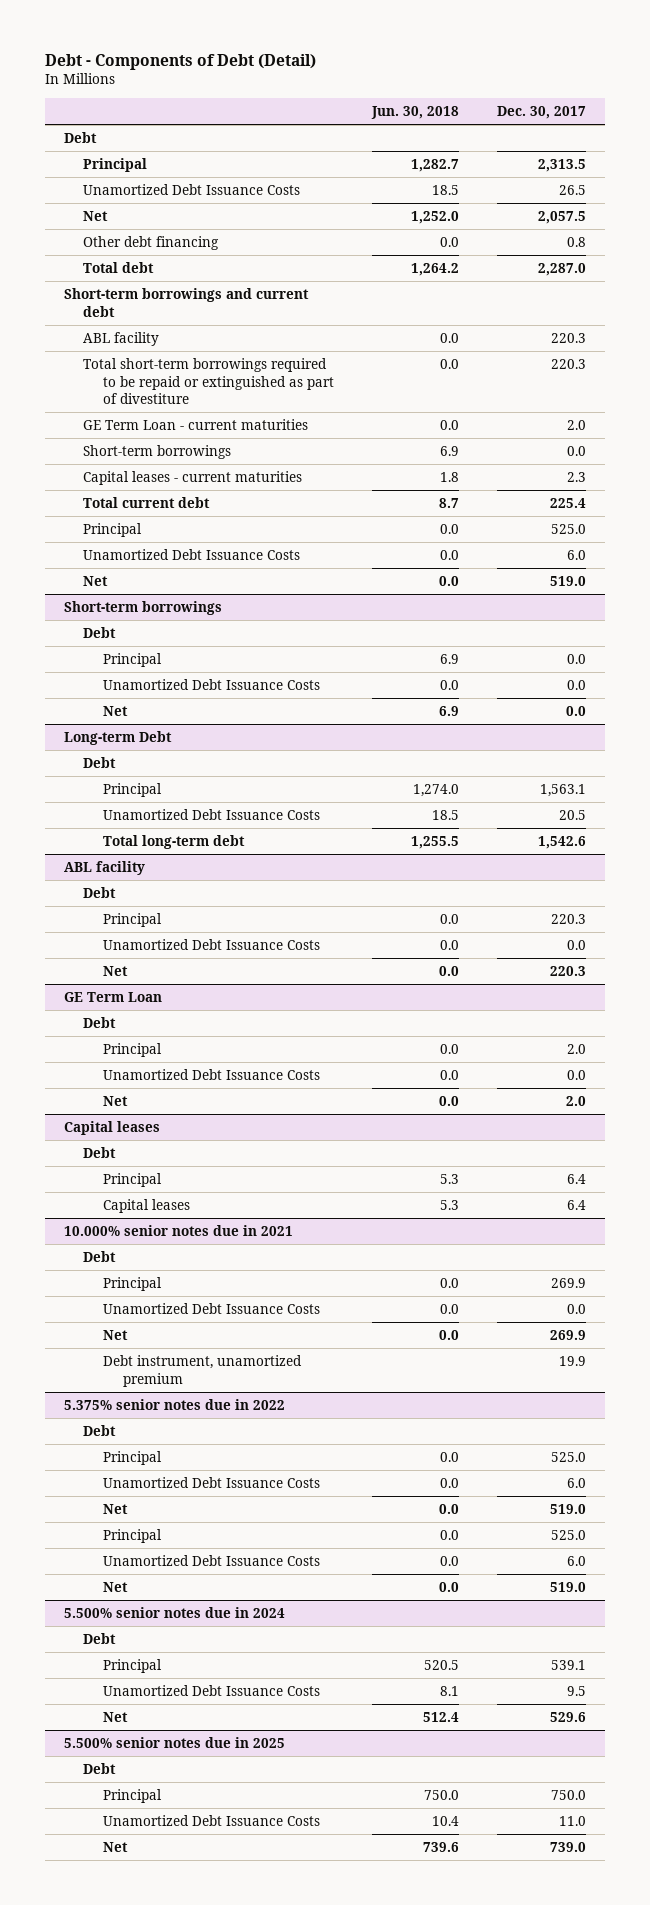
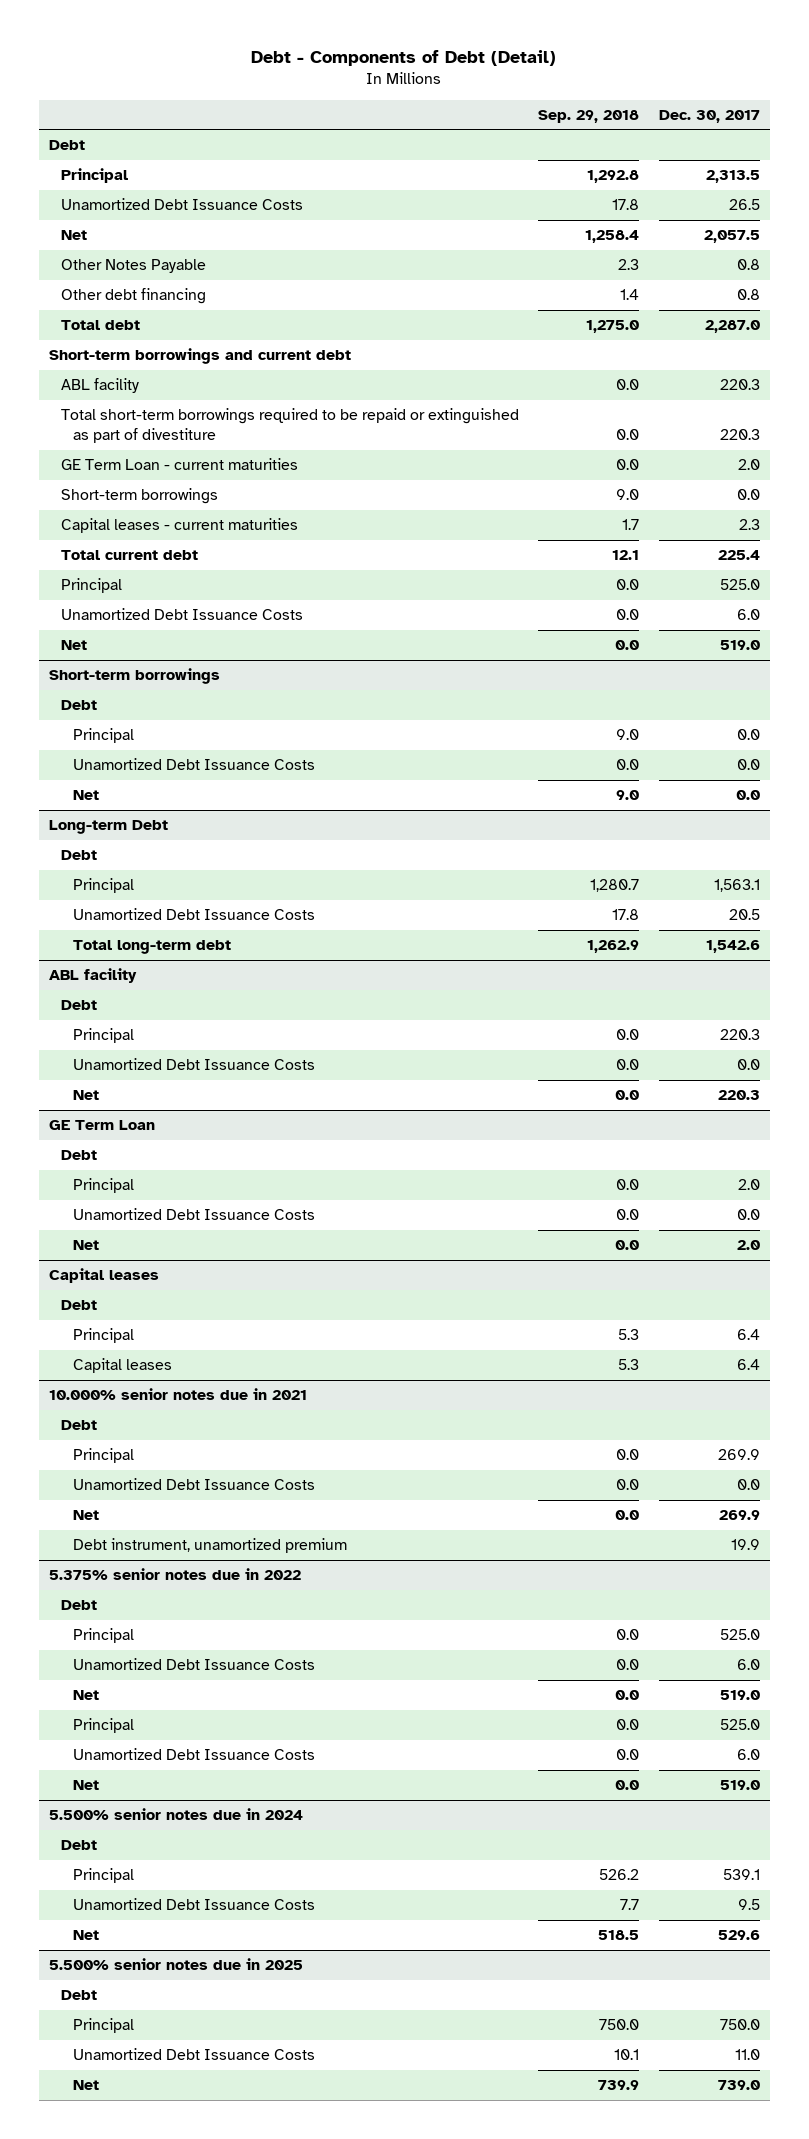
- | Jun. 30, 2018 | Dec. 30, 2017
+ | Sep. 29, 2018 | Dec. 30, 2017
+ Other Notes Payable | 2.3 | 0.8

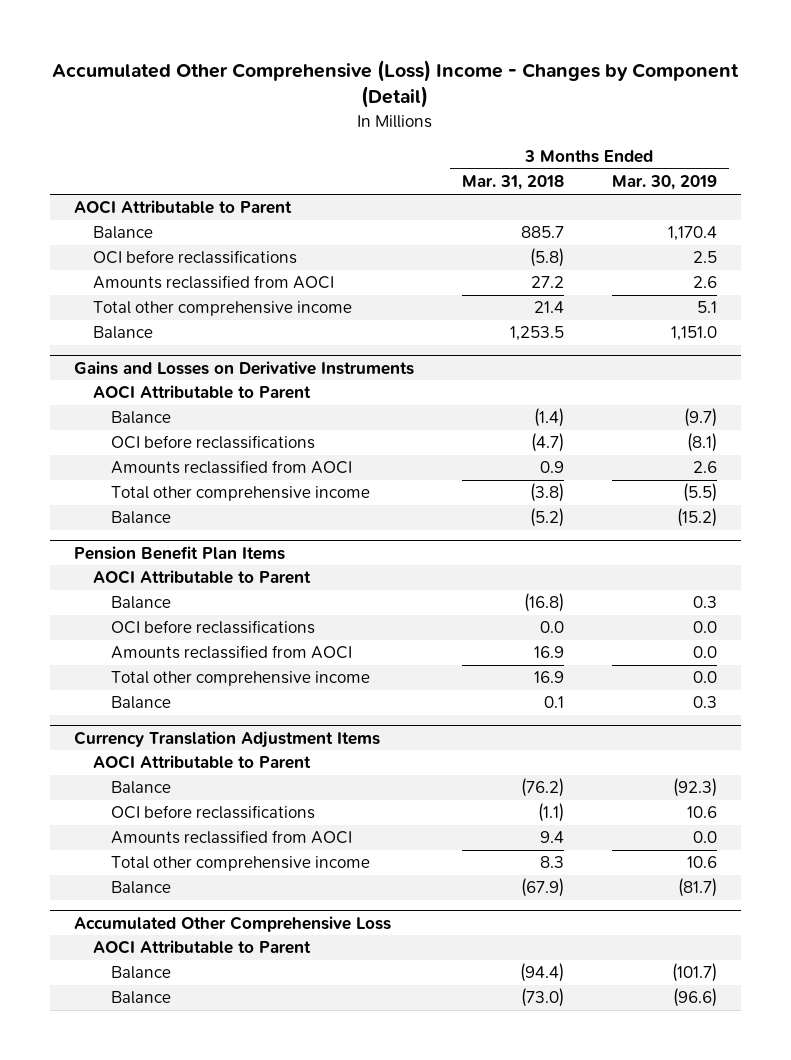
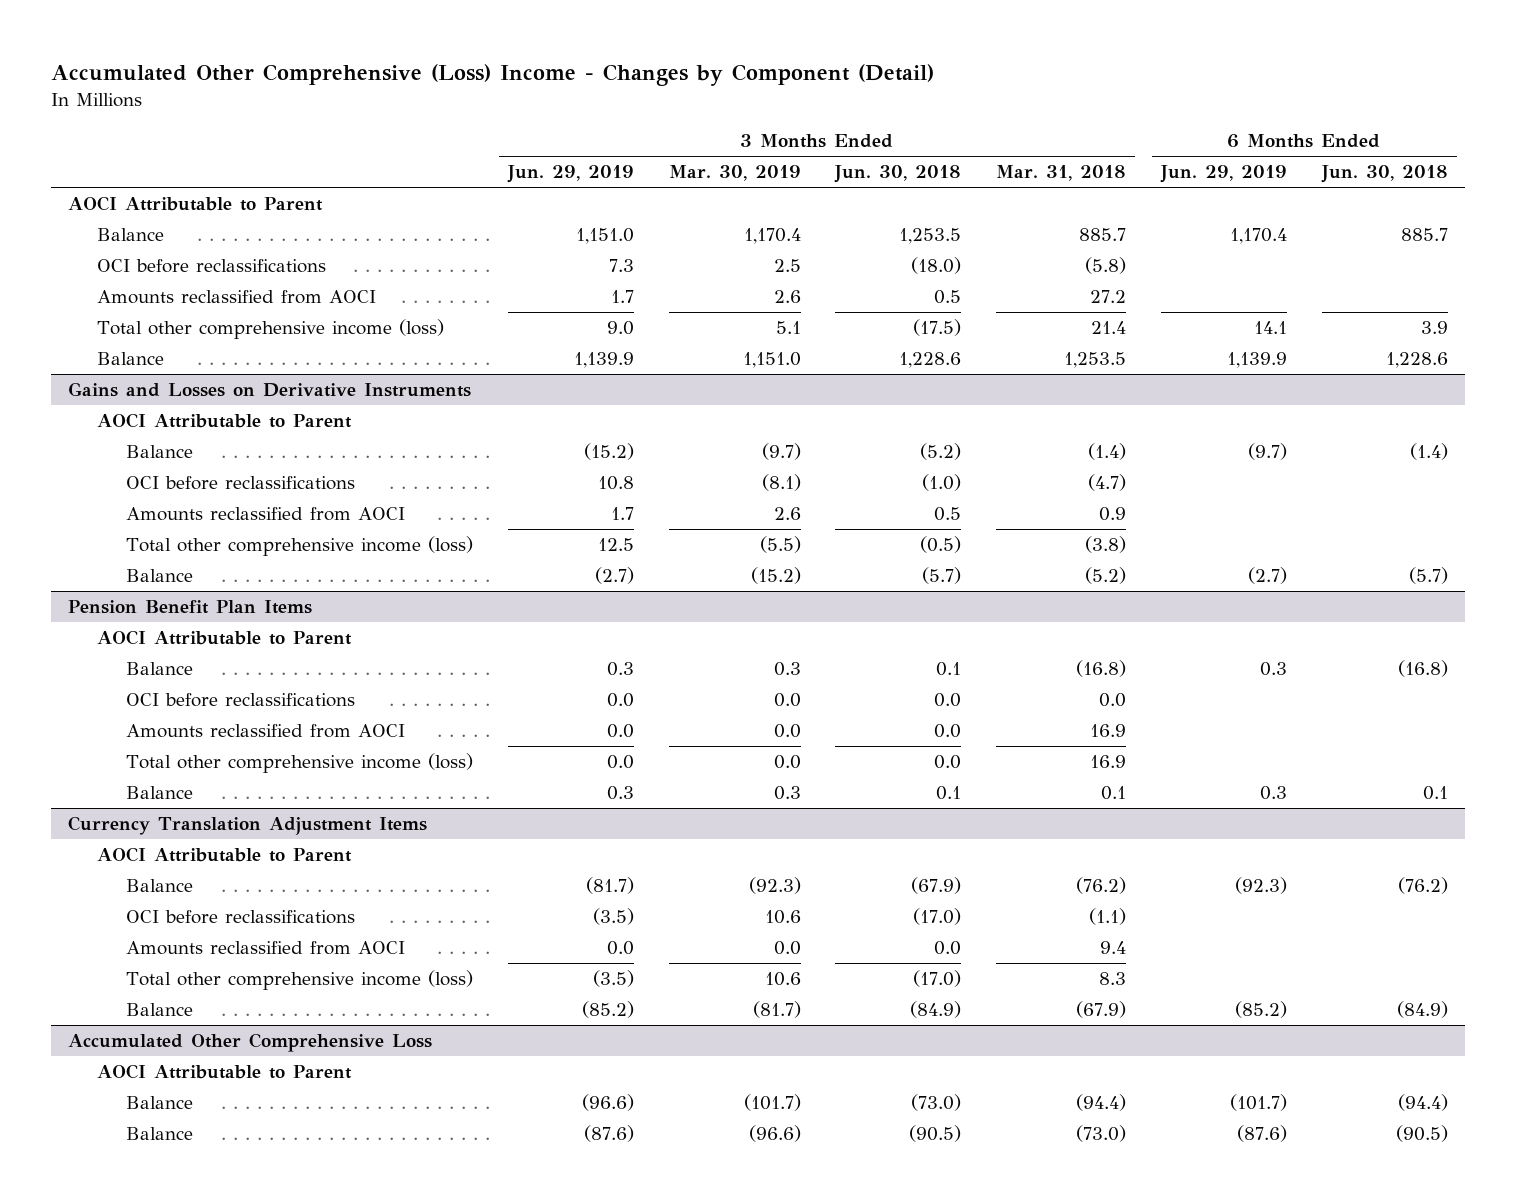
- | 3 Months Ended Mar. 31, 2018 | 3 Months Ended Mar. 30, 2019
+ | 3 Months Ended Jun. 29, 2019 | 3 Months Ended Mar. 30, 2019 | 3 Months Ended Jun. 30, 2018 | 3 Months Ended Mar. 31, 2018 | 6 Months Ended Jun. 29, 2019 | 6 Months Ended Jun. 30, 2018
- Total other comprehensive income | 21.4 | 5.1
+ Total other comprehensive income (loss) | 9.0 | 5.1 | (17.5) | 21.4 | 14.1 | 3.9
@ Gains and Losses on Derivative Instruments
- Total other comprehensive income | (3.8) | (5.5)
+ Total other comprehensive income (loss) | 12.5 | (5.5) | (0.5) | (3.8) | |
@ Pension Benefit Plan Items
- Total other comprehensive income | 16.9 | 0.0
+ Total other comprehensive income (loss) | 0.0 | 0.0 | 0.0 | 16.9 | |
@ Currency Translation Adjustment Items
- Total other comprehensive income | 8.3 | 10.6
+ Total other comprehensive income (loss) | (3.5) | 10.6 | (17.0) | 8.3 | |

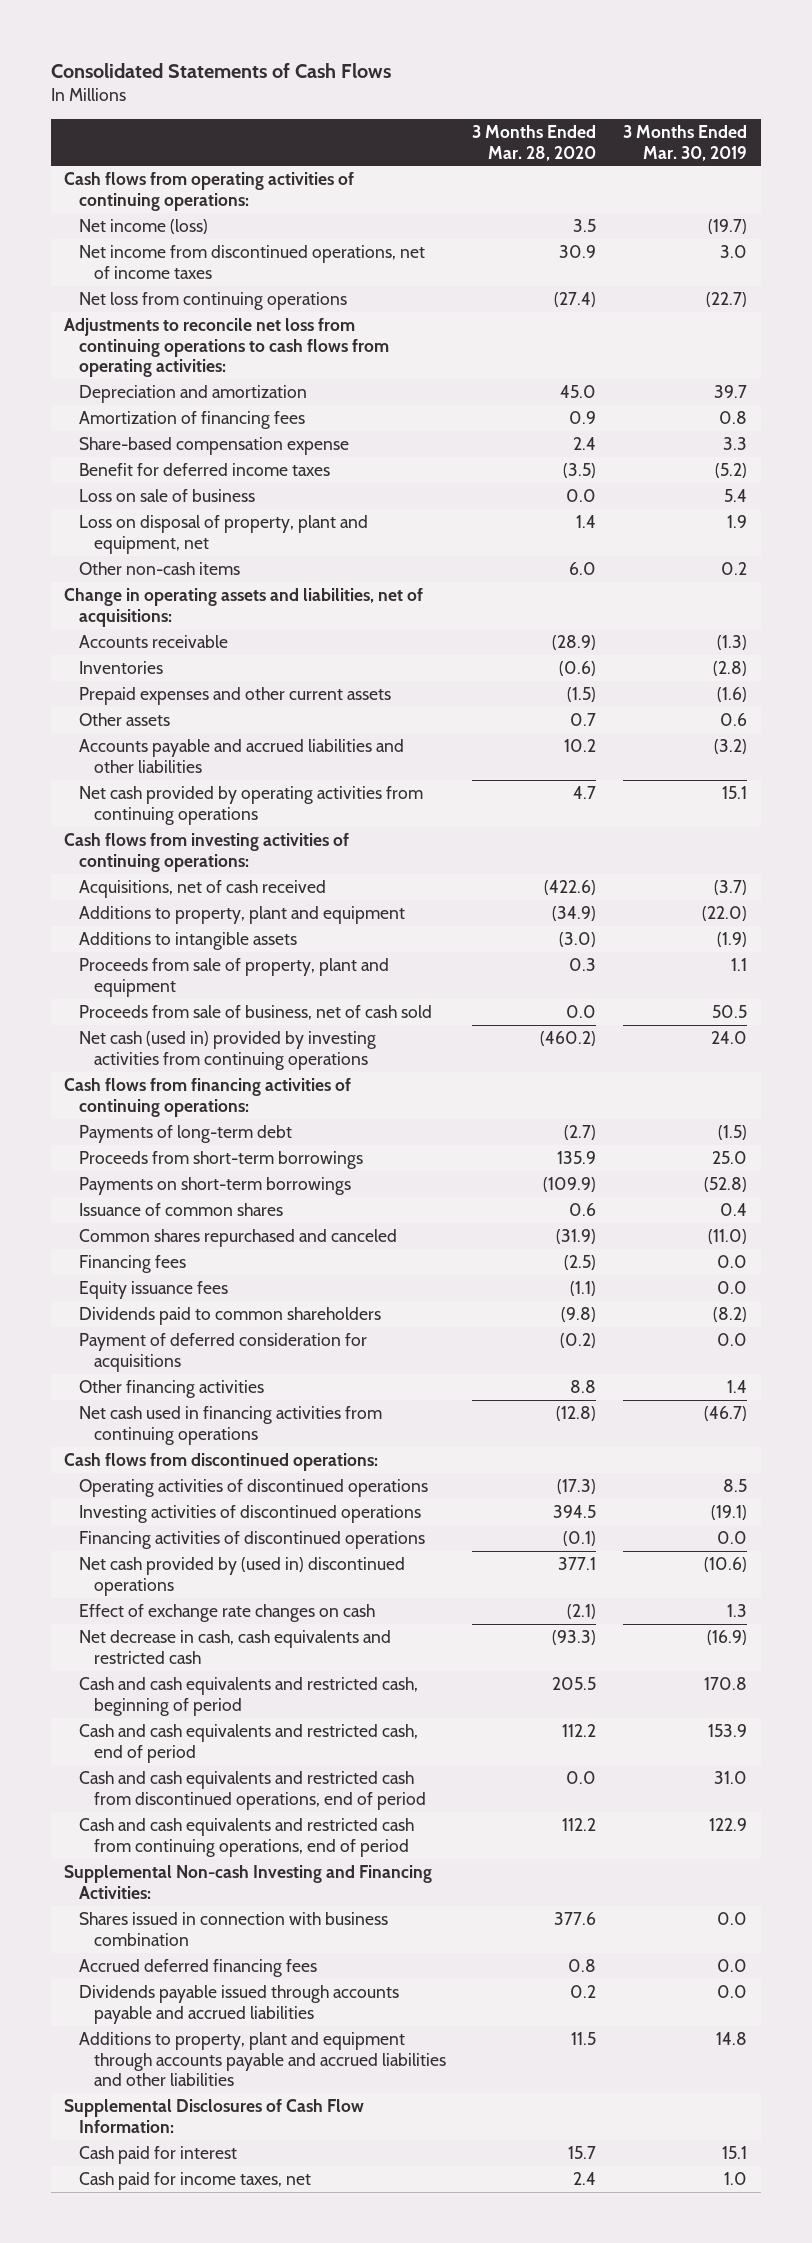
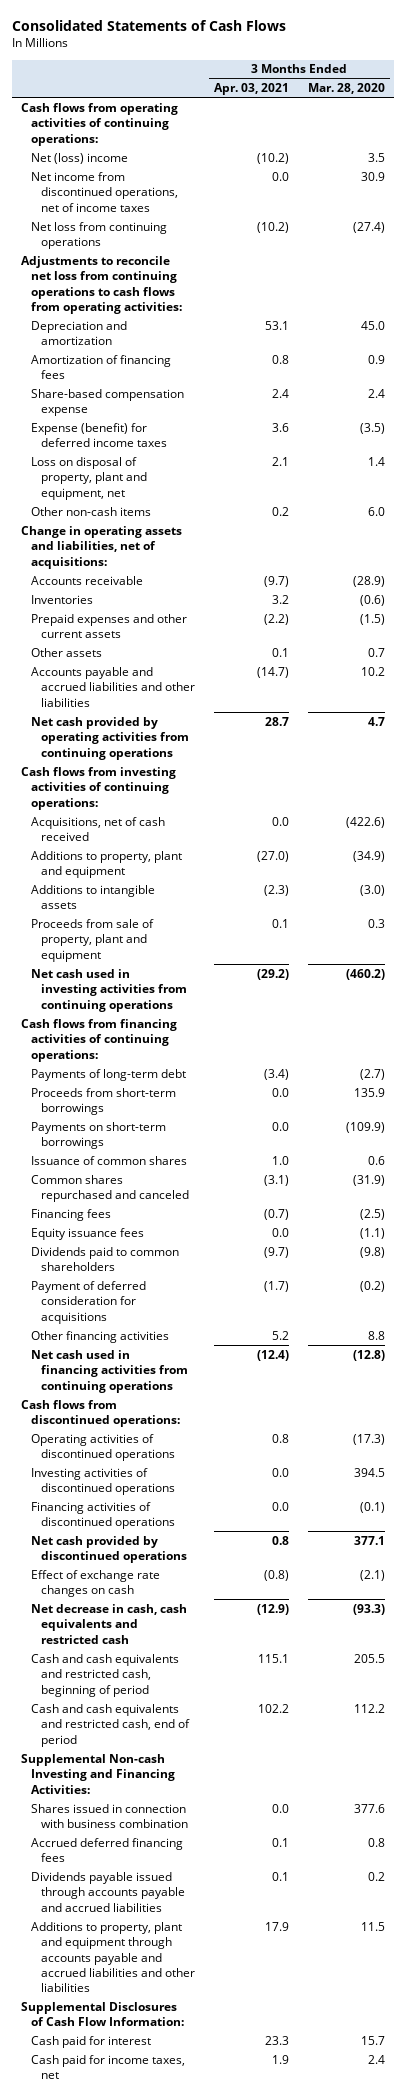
- | 3 Months Ended Mar. 28, 2020 | 3 Months Ended Mar. 30, 2019
+ | 3 Months Ended Apr. 03, 2021 | 3 Months Ended Mar. 28, 2020
- Net income (loss) | 3.5 | (19.7)
+ Net (loss) income | (10.2) | 3.5
- Benefit for deferred income taxes | (3.5) | (5.2)
- Loss on sale of business | 0.0 | 5.4
+ Expense (benefit) for deferred income taxes | 3.6 | (3.5)
- Proceeds from sale of business, net of cash sold | 0.0 | 50.5
- Net cash (used in) provided by investing activities from continuing operations | (460.2) | 24.0
+ Net cash used in investing activities from continuing operations | (29.2) | (460.2)
- Net cash provided by (used in) discontinued operations | 377.1 | (10.6)
+ Net cash provided by discontinued operations | 0.8 | 377.1
- Cash and cash equivalents and restricted cash from discontinued operations, end of period | 0.0 | 31.0
- Cash and cash equivalents and restricted cash from continuing operations, end of period | 112.2 | 122.9

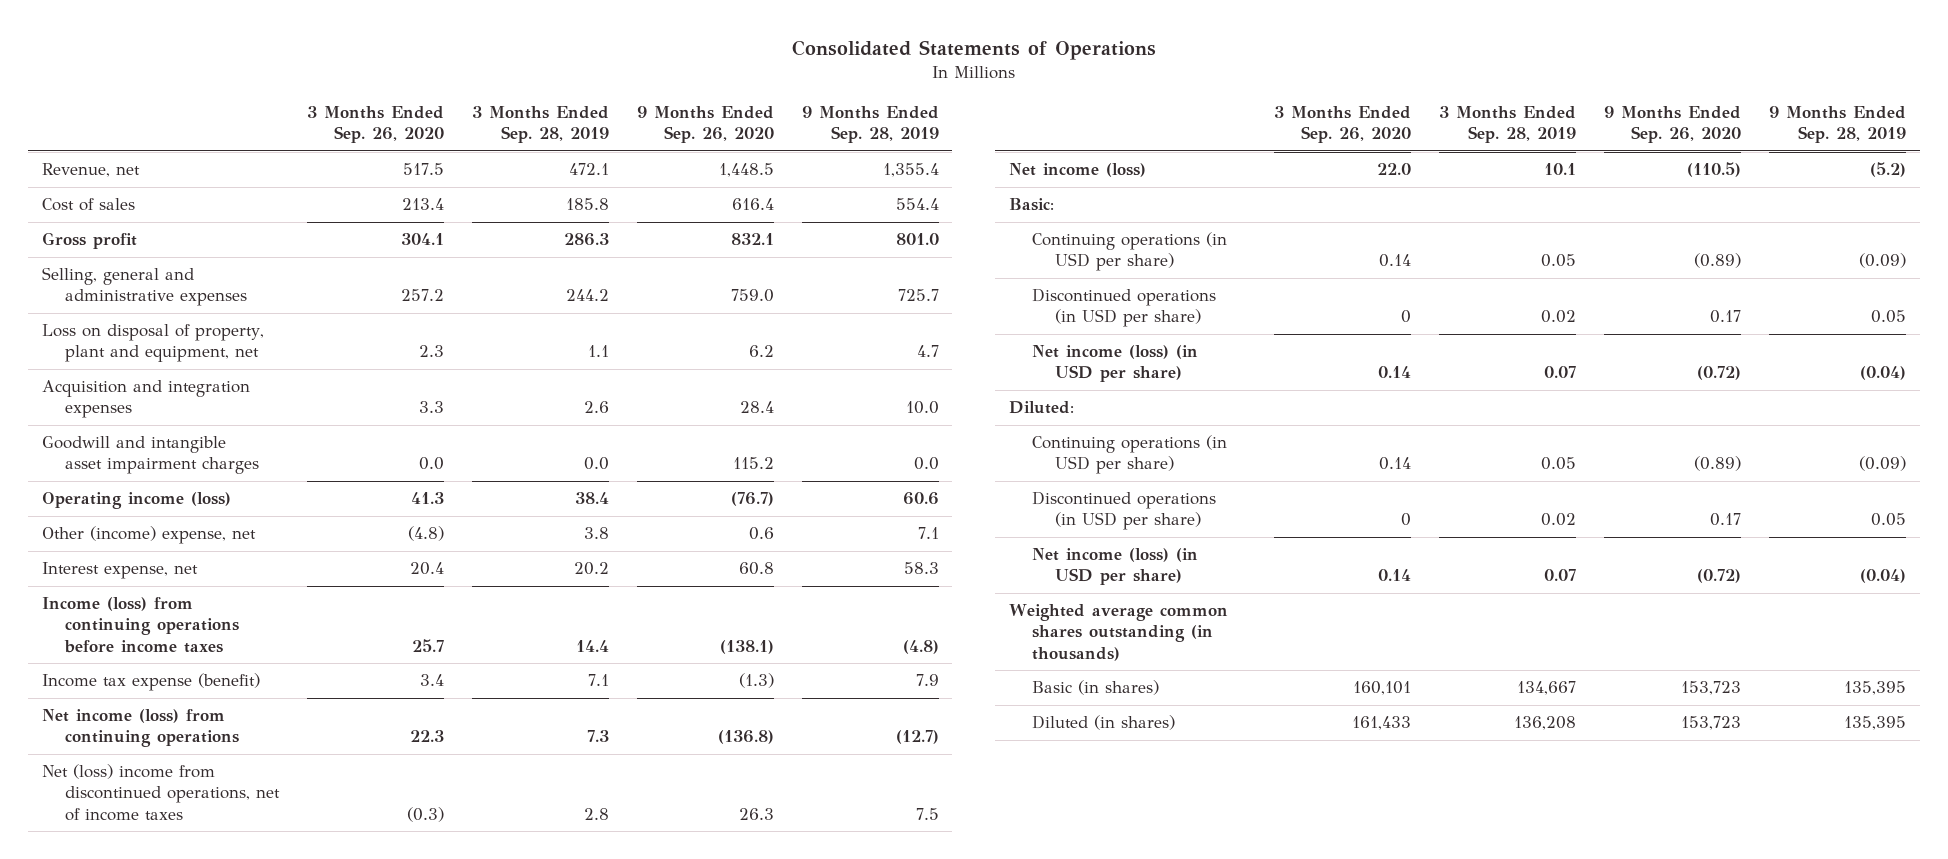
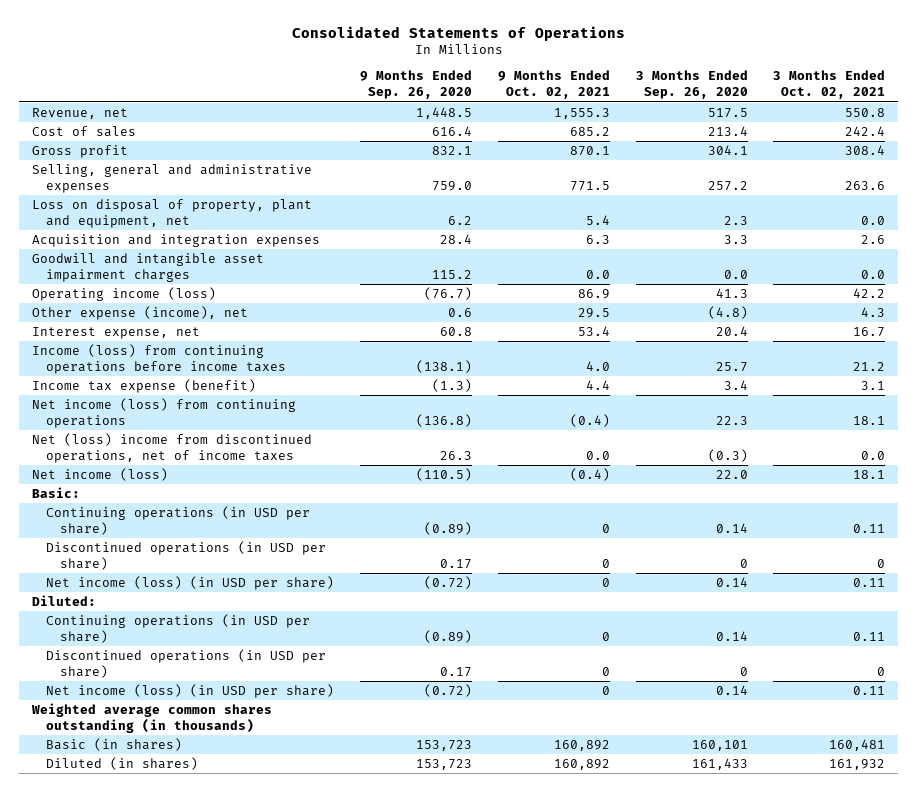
- | 3 Months Ended Sep. 26, 2020 | 3 Months Ended Sep. 28, 2019 | 9 Months Ended Sep. 26, 2020 | 9 Months Ended Sep. 28, 2019
+ | 9 Months Ended Sep. 26, 2020 | 9 Months Ended Oct. 02, 2021 | 3 Months Ended Sep. 26, 2020 | 3 Months Ended Oct. 02, 2021
- Other (income) expense, net | (4.8) | 3.8 | 0.6 | 7.1
+ Other expense (income), net | 0.6 | 29.5 | (4.8) | 4.3

